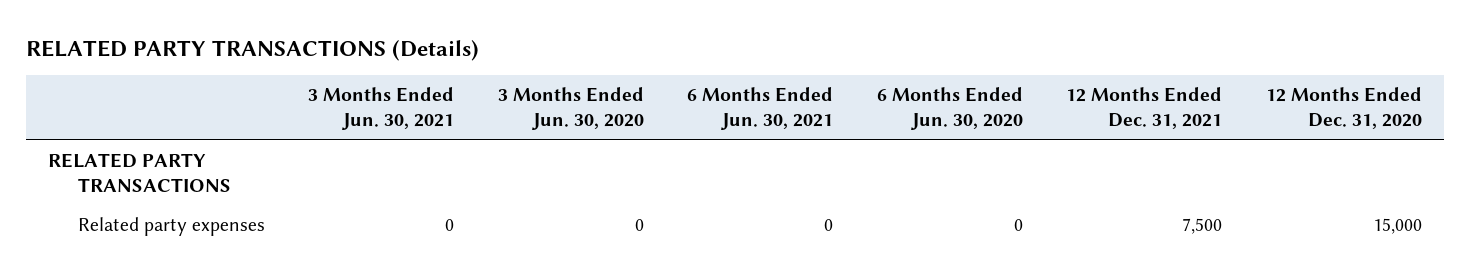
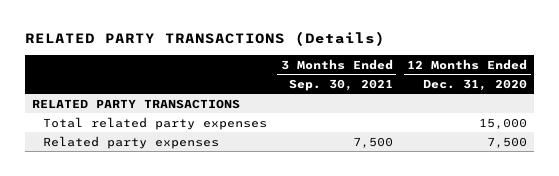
- | 3 Months Ended Jun. 30, 2021 | 3 Months Ended Jun. 30, 2020 | 6 Months Ended Jun. 30, 2021 | 6 Months Ended Jun. 30, 2020 | 12 Months Ended Dec. 31, 2021 | 12 Months Ended Dec. 31, 2020
+ | 3 Months Ended Sep. 30, 2021 | 12 Months Ended Dec. 31, 2020
- Related party expenses | 0 | 0 | 0 | 0 | 7,500 | 15,000
+ Total related party expenses | | 15,000
+ Related party expenses | 7,500 | 7,500

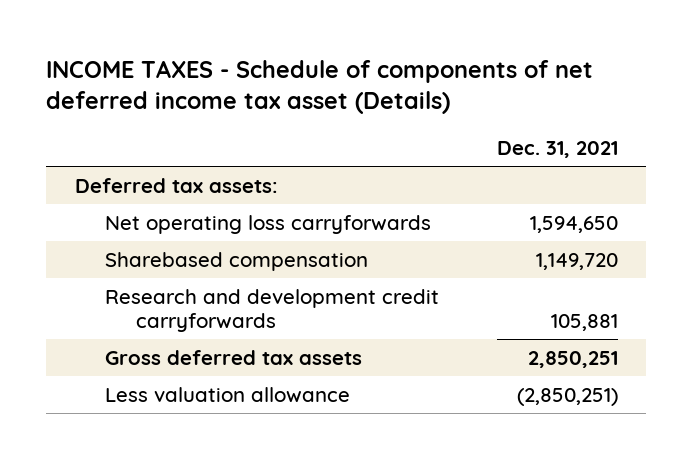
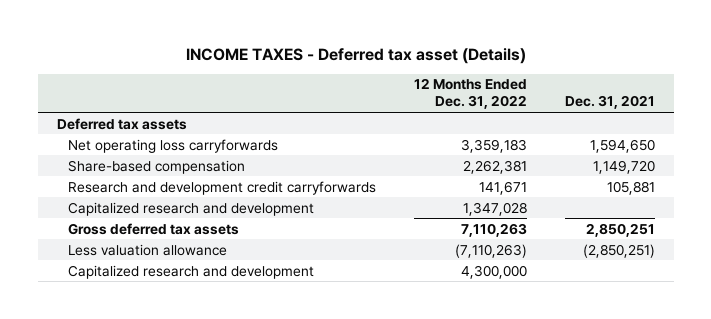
- INCOME TAXES - Schedule of components of net deferred income tax asset (Details)
+ INCOME TAXES - Deferred tax asset (Details)
- | Dec. 31, 2021
+ | 12 Months Ended Dec. 31, 2022 | Dec. 31, 2021
- Deferred tax assets:
+ Deferred tax assets
- Sharebased compensation | 1,149,720
+ Share-based compensation | 2,262,381 | 1,149,720
+ Capitalized research and development | 1,347,028 |
+ Capitalized research and development | 4,300,000 |

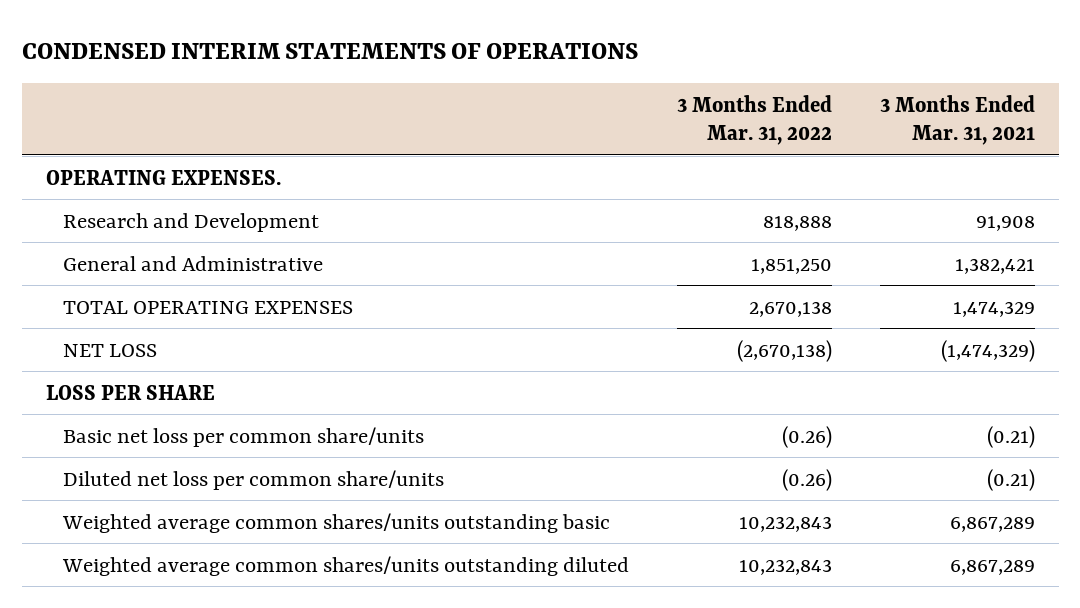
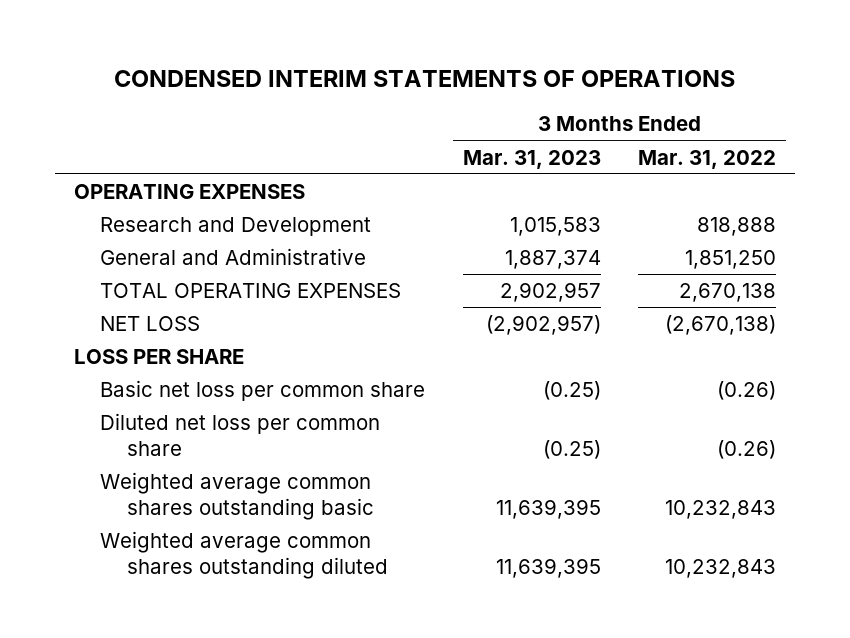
- | 3 Months Ended Mar. 31, 2022 | 3 Months Ended Mar. 31, 2021
+ | 3 Months Ended Mar. 31, 2023 | 3 Months Ended Mar. 31, 2022
- OPERATING EXPENSES.
+ OPERATING EXPENSES
- Basic net loss per common share/units | (0.26) | (0.21)
- Diluted net loss per common share/units | (0.26) | (0.21)
- Weighted average common shares/units outstanding basic | 10,232,843 | 6,867,289
- Weighted average common shares/units outstanding diluted | 10,232,843 | 6,867,289
+ Basic net loss per common share | (0.25) | (0.26)
+ Diluted net loss per common share | (0.25) | (0.26)
+ Weighted average common shares outstanding basic | 11,639,395 | 10,232,843
+ Weighted average common shares outstanding diluted | 11,639,395 | 10,232,843

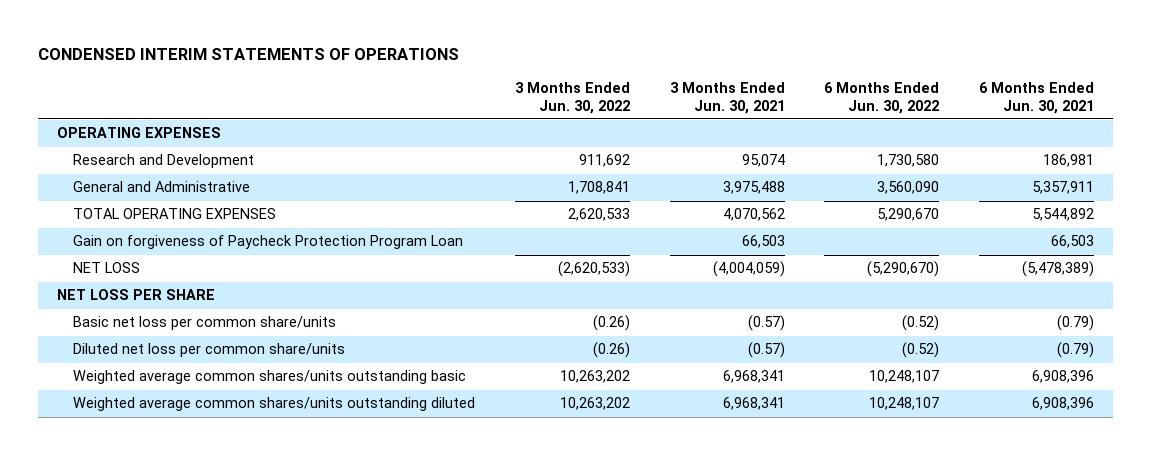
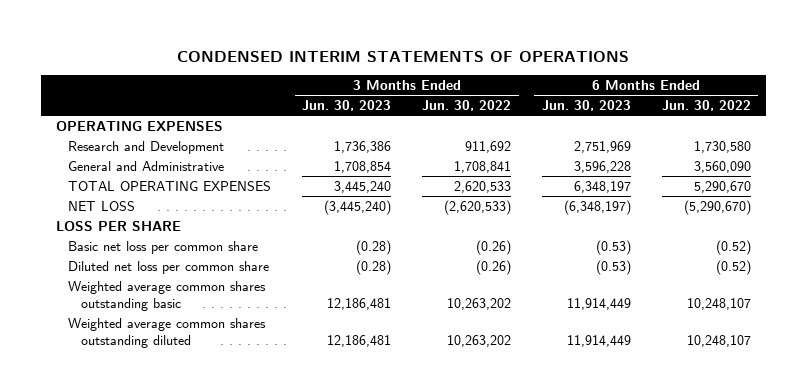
- | 3 Months Ended Jun. 30, 2022 | 3 Months Ended Jun. 30, 2021 | 6 Months Ended Jun. 30, 2022 | 6 Months Ended Jun. 30, 2021
+ | 3 Months Ended Jun. 30, 2023 | 3 Months Ended Jun. 30, 2022 | 6 Months Ended Jun. 30, 2023 | 6 Months Ended Jun. 30, 2022
- Gain on forgiveness of Paycheck Protection Program Loan | | 66,503 | | 66,503
- NET LOSS PER SHARE
- Basic net loss per common share/units | (0.26) | (0.57) | (0.52) | (0.79)
- Diluted net loss per common share/units | (0.26) | (0.57) | (0.52) | (0.79)
- Weighted average common shares/units outstanding basic | 10,263,202 | 6,968,341 | 10,248,107 | 6,908,396
- Weighted average common shares/units outstanding diluted | 10,263,202 | 6,968,341 | 10,248,107 | 6,908,396
+ LOSS PER SHARE
+ Basic net loss per common share | (0.28) | (0.26) | (0.53) | (0.52)
+ Diluted net loss per common share | (0.28) | (0.26) | (0.53) | (0.52)
+ Weighted average common shares outstanding basic | 12,186,481 | 10,263,202 | 11,914,449 | 10,248,107
+ Weighted average common shares outstanding diluted | 12,186,481 | 10,263,202 | 11,914,449 | 10,248,107

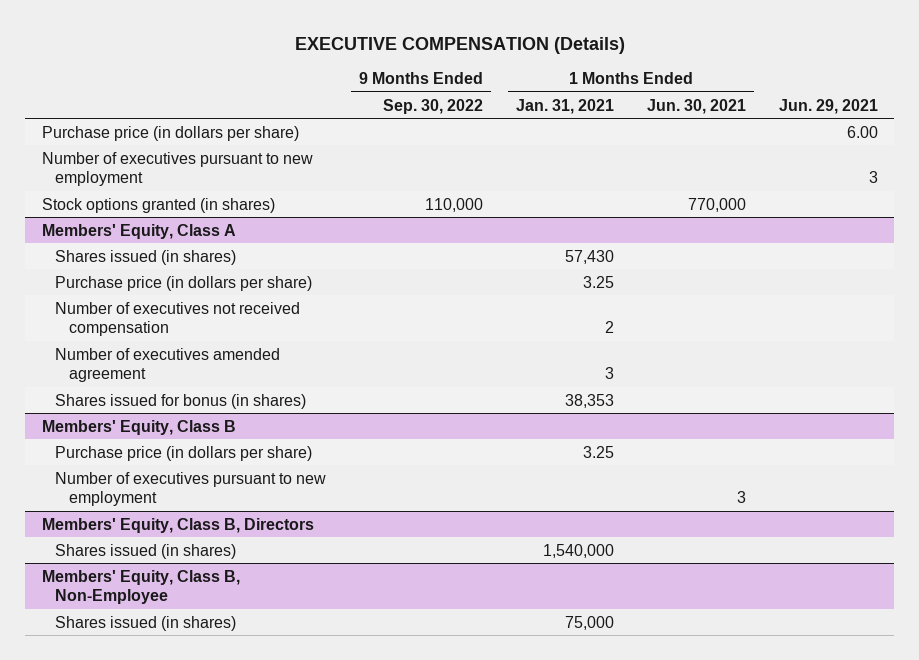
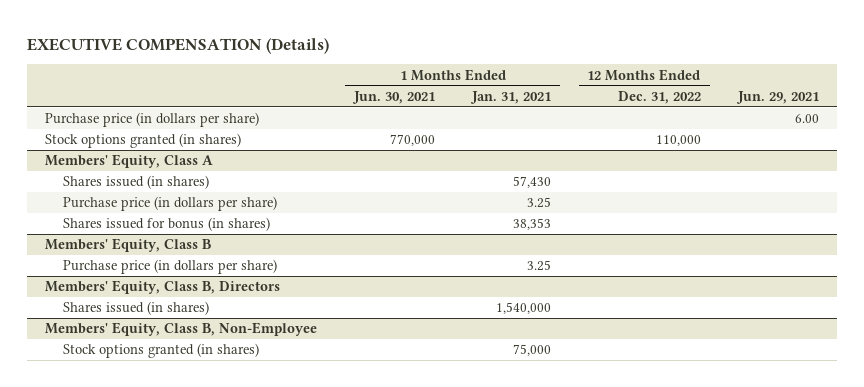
- | 9 Months Ended Sep. 30, 2022 | 1 Months Ended Jan. 31, 2021 | 1 Months Ended Jun. 30, 2021 | Jun. 29, 2021
+ | 1 Months Ended Jun. 30, 2021 | 1 Months Ended Jan. 31, 2021 | 12 Months Ended Dec. 31, 2022 | Jun. 29, 2021
- Number of executives pursuant to new employment | | | | 3
@ Members' Equity, Class A
- Number of executives not received compensation | | 2 | |
- Number of executives amended agreement | | 3 | |
@ Members' Equity, Class B
- Number of executives pursuant to new employment | | | 3 |
@ Members' Equity, Class B, Non-Employee
- Shares issued (in shares) | | 75,000 | |
+ Stock options granted (in shares) | | 75,000 | |

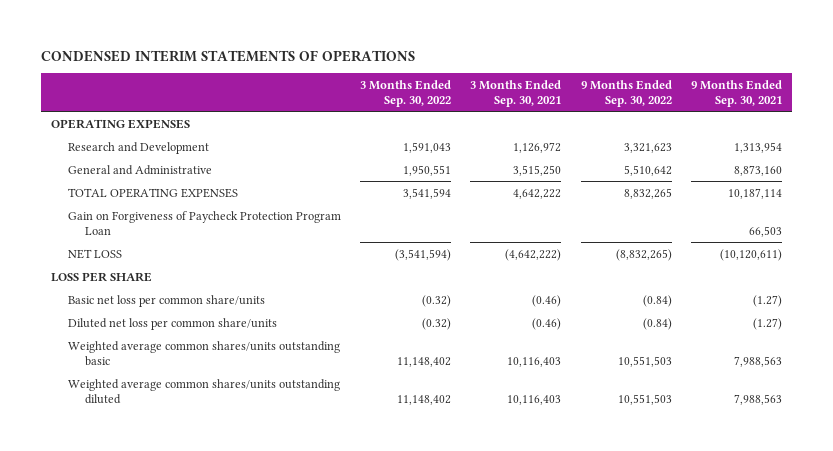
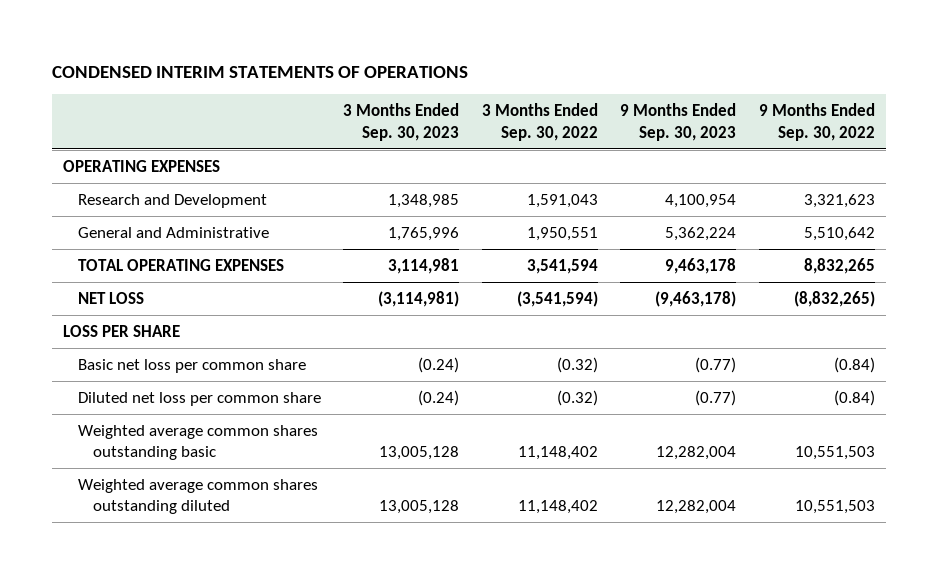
- | 3 Months Ended Sep. 30, 2022 | 3 Months Ended Sep. 30, 2021 | 9 Months Ended Sep. 30, 2022 | 9 Months Ended Sep. 30, 2021
+ | 3 Months Ended Sep. 30, 2023 | 3 Months Ended Sep. 30, 2022 | 9 Months Ended Sep. 30, 2023 | 9 Months Ended Sep. 30, 2022
- Gain on Forgiveness of Paycheck Protection Program Loan | | | | 66,503
- Basic net loss per common share/units | (0.32) | (0.46) | (0.84) | (1.27)
- Diluted net loss per common share/units | (0.32) | (0.46) | (0.84) | (1.27)
- Weighted average common shares/units outstanding basic | 11,148,402 | 10,116,403 | 10,551,503 | 7,988,563
- Weighted average common shares/units outstanding diluted | 11,148,402 | 10,116,403 | 10,551,503 | 7,988,563
+ Basic net loss per common share | (0.24) | (0.32) | (0.77) | (0.84)
+ Diluted net loss per common share | (0.24) | (0.32) | (0.77) | (0.84)
+ Weighted average common shares outstanding basic | 13,005,128 | 11,148,402 | 12,282,004 | 10,551,503
+ Weighted average common shares outstanding diluted | 13,005,128 | 11,148,402 | 12,282,004 | 10,551,503

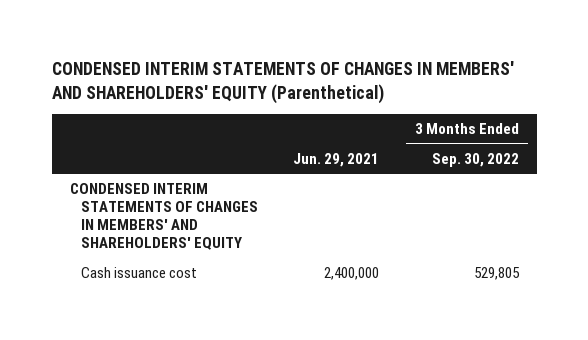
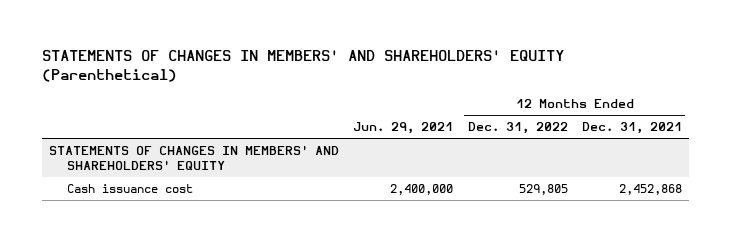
- CONDENSED INTERIM STATEMENTS OF CHANGES IN MEMBERS' AND SHAREHOLDERS' EQUITY (Parenthetical)
+ STATEMENTS OF CHANGES IN MEMBERS' AND SHAREHOLDERS' EQUITY (Parenthetical)
- | Jun. 29, 2021 | 3 Months Ended Sep. 30, 2022
+ | Jun. 29, 2021 | 12 Months Ended Dec. 31, 2022 | 12 Months Ended Dec. 31, 2021
- CONDENSED INTERIM STATEMENTS OF CHANGES IN MEMBERS' AND SHAREHOLDERS' EQUITY
+ STATEMENTS OF CHANGES IN MEMBERS' AND SHAREHOLDERS' EQUITY

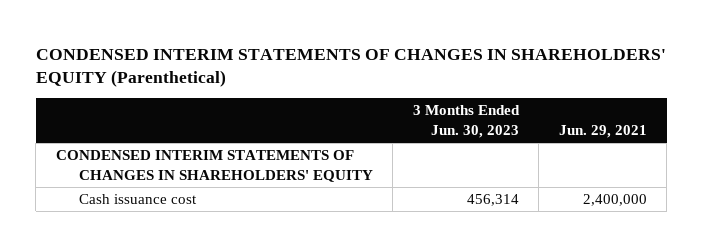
- STATEMENTS OF CHANGES IN MEMBERS' AND SHAREHOLDERS' EQUITY (Parenthetical)
+ CONDENSED INTERIM STATEMENTS OF CHANGES IN SHAREHOLDERS' EQUITY (Parenthetical)
- | Jun. 29, 2021 | 12 Months Ended Dec. 31, 2022 | 12 Months Ended Dec. 31, 2021
+ | 3 Months Ended Jun. 30, 2023 | Jun. 29, 2021
- STATEMENTS OF CHANGES IN MEMBERS' AND SHAREHOLDERS' EQUITY
+ CONDENSED INTERIM STATEMENTS OF CHANGES IN SHAREHOLDERS' EQUITY

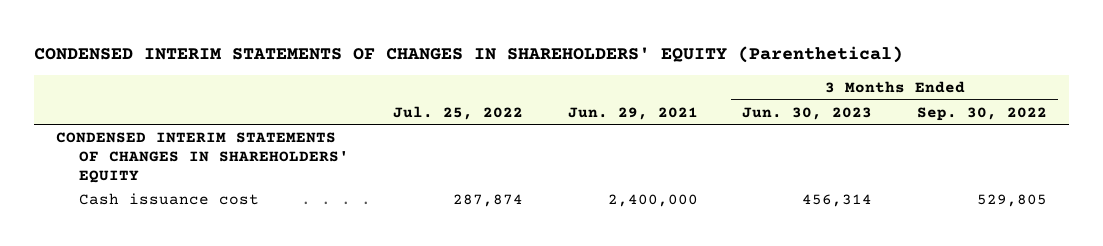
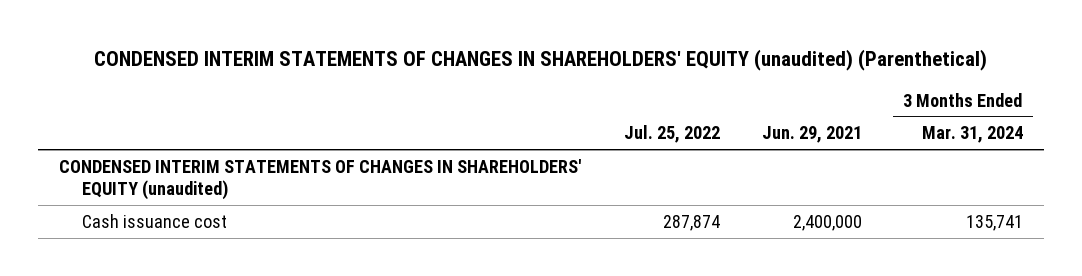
- CONDENSED INTERIM STATEMENTS OF CHANGES IN SHAREHOLDERS' EQUITY (Parenthetical)
+ CONDENSED INTERIM STATEMENTS OF CHANGES IN SHAREHOLDERS' EQUITY (unaudited) (Parenthetical)
- | Jul. 25, 2022 | Jun. 29, 2021 | 3 Months Ended Jun. 30, 2023 | 3 Months Ended Sep. 30, 2022
+ | Jul. 25, 2022 | Jun. 29, 2021 | 3 Months Ended Mar. 31, 2024
- CONDENSED INTERIM STATEMENTS OF CHANGES IN SHAREHOLDERS' EQUITY
+ CONDENSED INTERIM STATEMENTS OF CHANGES IN SHAREHOLDERS' EQUITY (unaudited)

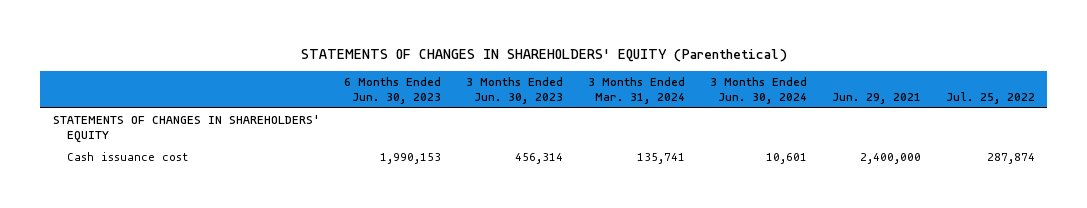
- CONDENSED INTERIM STATEMENTS OF CHANGES IN SHAREHOLDERS' EQUITY (unaudited) (Parenthetical)
+ STATEMENTS OF CHANGES IN SHAREHOLDERS' EQUITY (Parenthetical)
- | Jul. 25, 2022 | Jun. 29, 2021 | 3 Months Ended Mar. 31, 2024
+ | 6 Months Ended Jun. 30, 2023 | 3 Months Ended Jun. 30, 2023 | 3 Months Ended Mar. 31, 2024 | 3 Months Ended Jun. 30, 2024 | Jun. 29, 2021 | Jul. 25, 2022
- CONDENSED INTERIM STATEMENTS OF CHANGES IN SHAREHOLDERS' EQUITY (unaudited)
+ STATEMENTS OF CHANGES IN SHAREHOLDERS' EQUITY

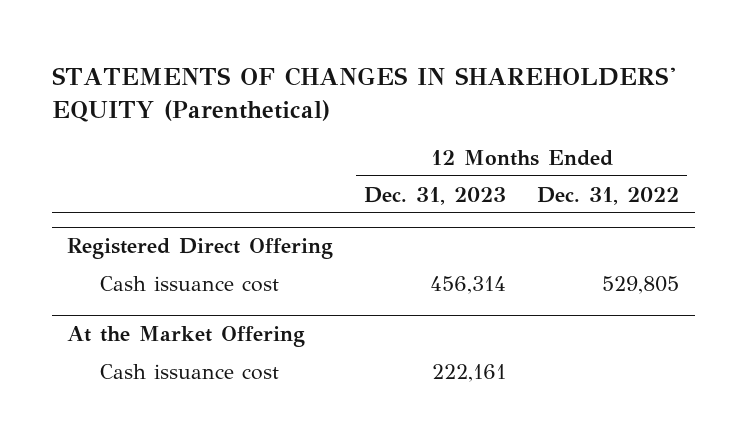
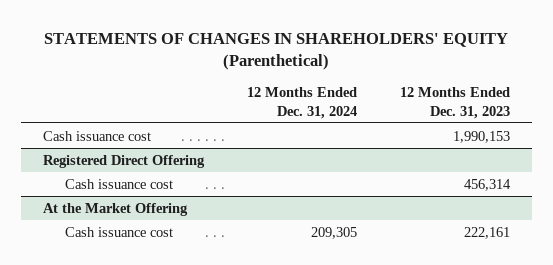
- | 12 Months Ended Dec. 31, 2023 | 12 Months Ended Dec. 31, 2022
+ | 12 Months Ended Dec. 31, 2024 | 12 Months Ended Dec. 31, 2023
+ Cash issuance cost | | 1,990,153

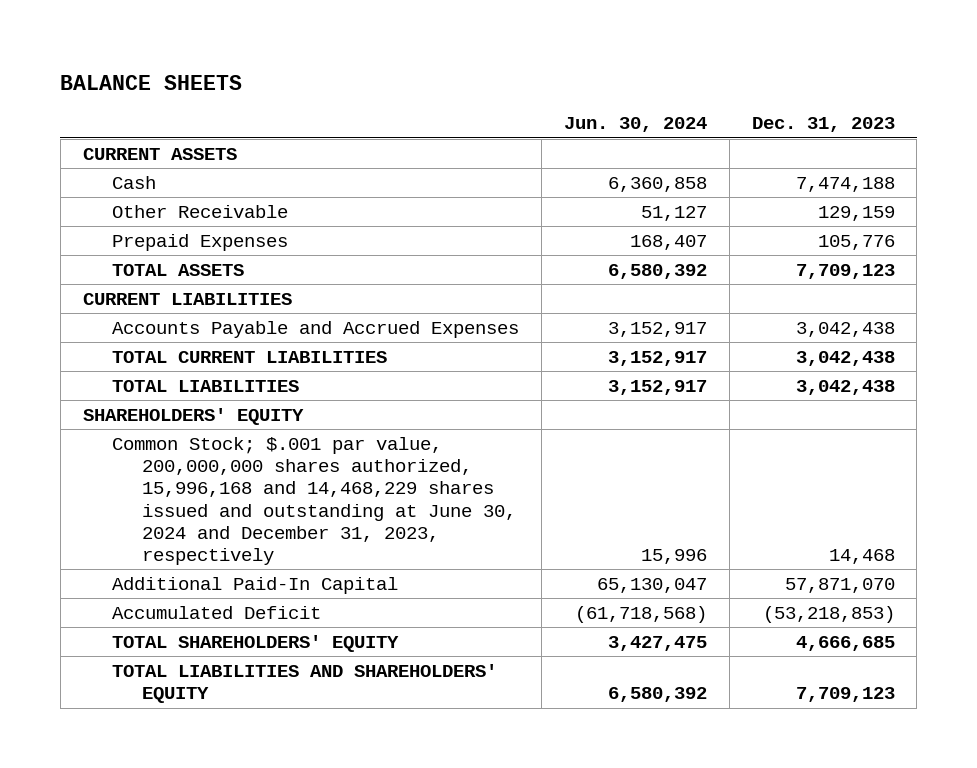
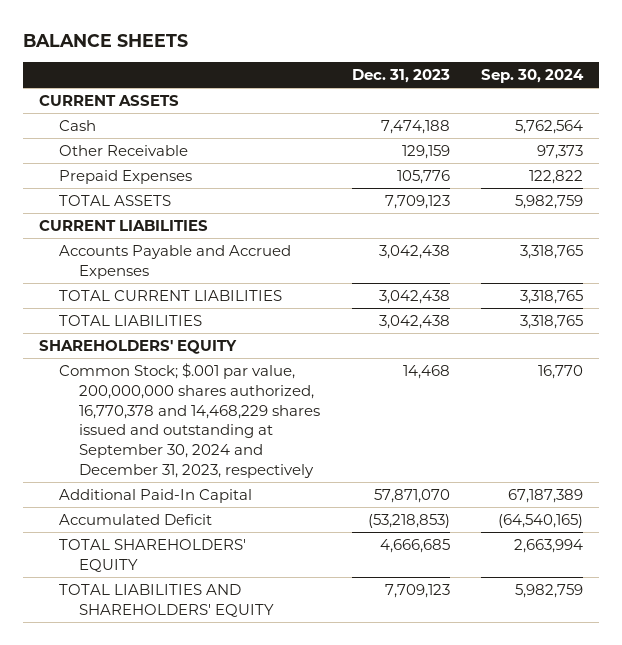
- | Jun. 30, 2024 | Dec. 31, 2023
+ | Dec. 31, 2023 | Sep. 30, 2024
- Common Stock; $.001 par value, 200,000,000 shares authorized, 15,996,168 and 14,468,229 shares issued and outstanding at June 30, 2024 and December 31, 2023, respectively | 15,996 | 14,468
+ Common Stock; $.001 par value, 200,000,000 shares authorized, 16,770,378 and 14,468,229 shares issued and outstanding at September 30, 2024 and December 31, 2023, respectively | 14,468 | 16,770

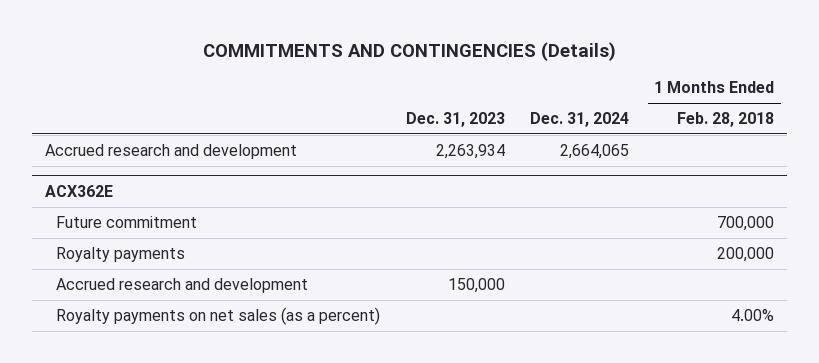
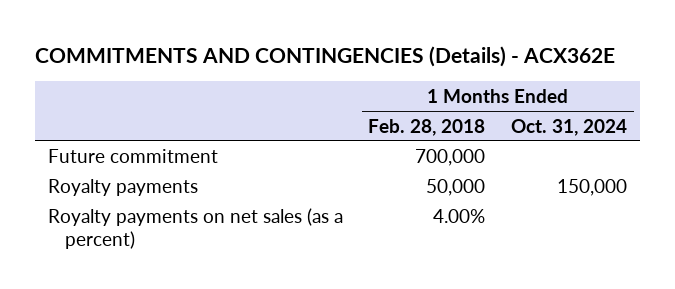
- COMMITMENTS AND CONTINGENCIES (Details)
+ COMMITMENTS AND CONTINGENCIES (Details) - ACX362E
- | Dec. 31, 2023 | Dec. 31, 2024 | 1 Months Ended Feb. 28, 2018
+ | 1 Months Ended Feb. 28, 2018 | 1 Months Ended Oct. 31, 2024
- Accrued research and development | 2,263,934 | 2,664,065 |
- ACX362E
- Royalty payments | | | 200,000
- Accrued research and development | 150,000 | |
+ Royalty payments | 50,000 | 150,000

